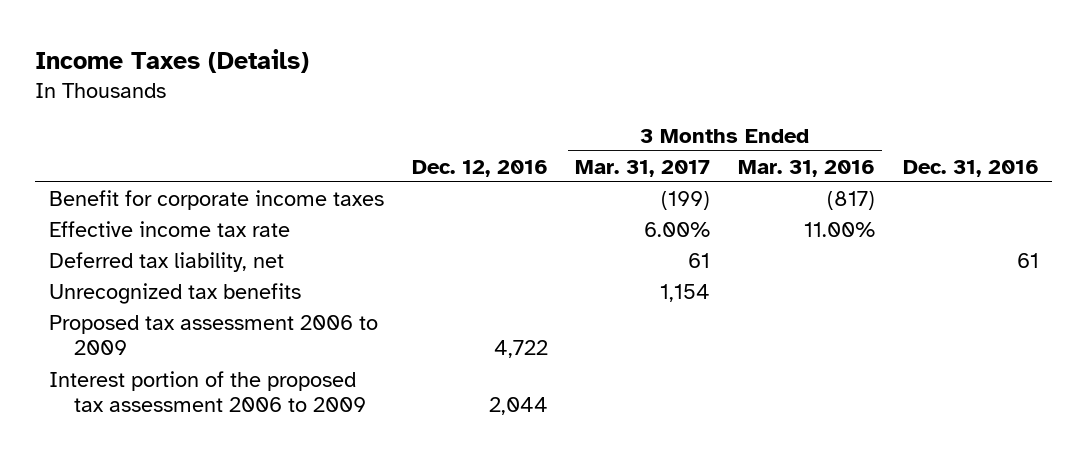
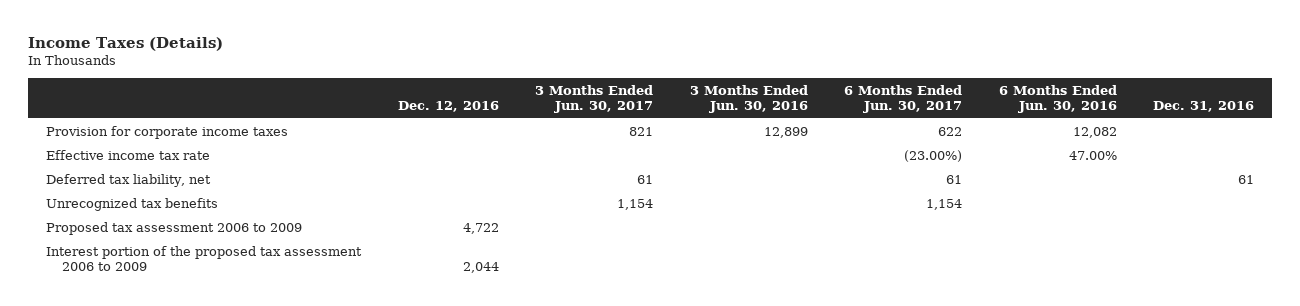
- | Dec. 12, 2016 | 3 Months Ended Mar. 31, 2017 | 3 Months Ended Mar. 31, 2016 | Dec. 31, 2016
+ | Dec. 12, 2016 | 3 Months Ended Jun. 30, 2017 | 3 Months Ended Jun. 30, 2016 | 6 Months Ended Jun. 30, 2017 | 6 Months Ended Jun. 30, 2016 | Dec. 31, 2016
- Benefit for corporate income taxes | | (199) | (817) |
+ Provision for corporate income taxes | | 821 | 12,899 | 622 | 12,082 |

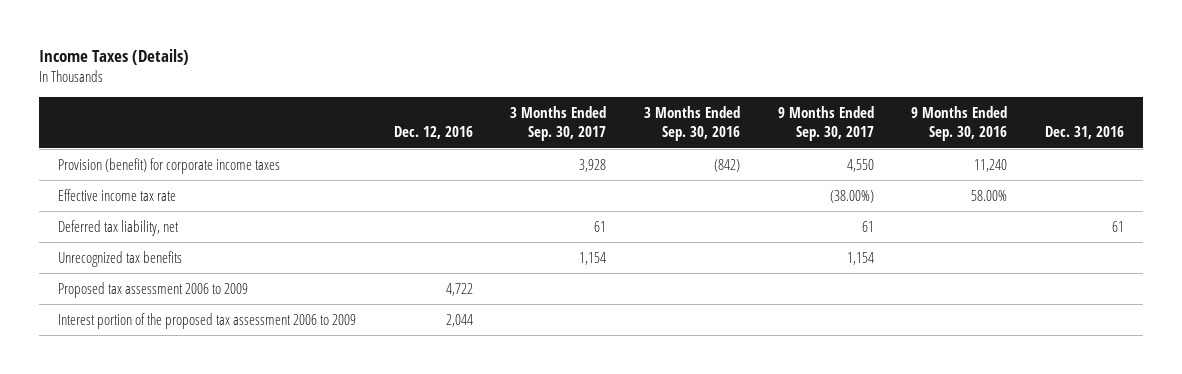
- | Dec. 12, 2016 | 3 Months Ended Jun. 30, 2017 | 3 Months Ended Jun. 30, 2016 | 6 Months Ended Jun. 30, 2017 | 6 Months Ended Jun. 30, 2016 | Dec. 31, 2016
+ | Dec. 12, 2016 | 3 Months Ended Sep. 30, 2017 | 3 Months Ended Sep. 30, 2016 | 9 Months Ended Sep. 30, 2017 | 9 Months Ended Sep. 30, 2016 | Dec. 31, 2016
- Provision for corporate income taxes | | 821 | 12,899 | 622 | 12,082 |
+ Provision (benefit) for corporate income taxes | | 3,928 | (842) | 4,550 | 11,240 |

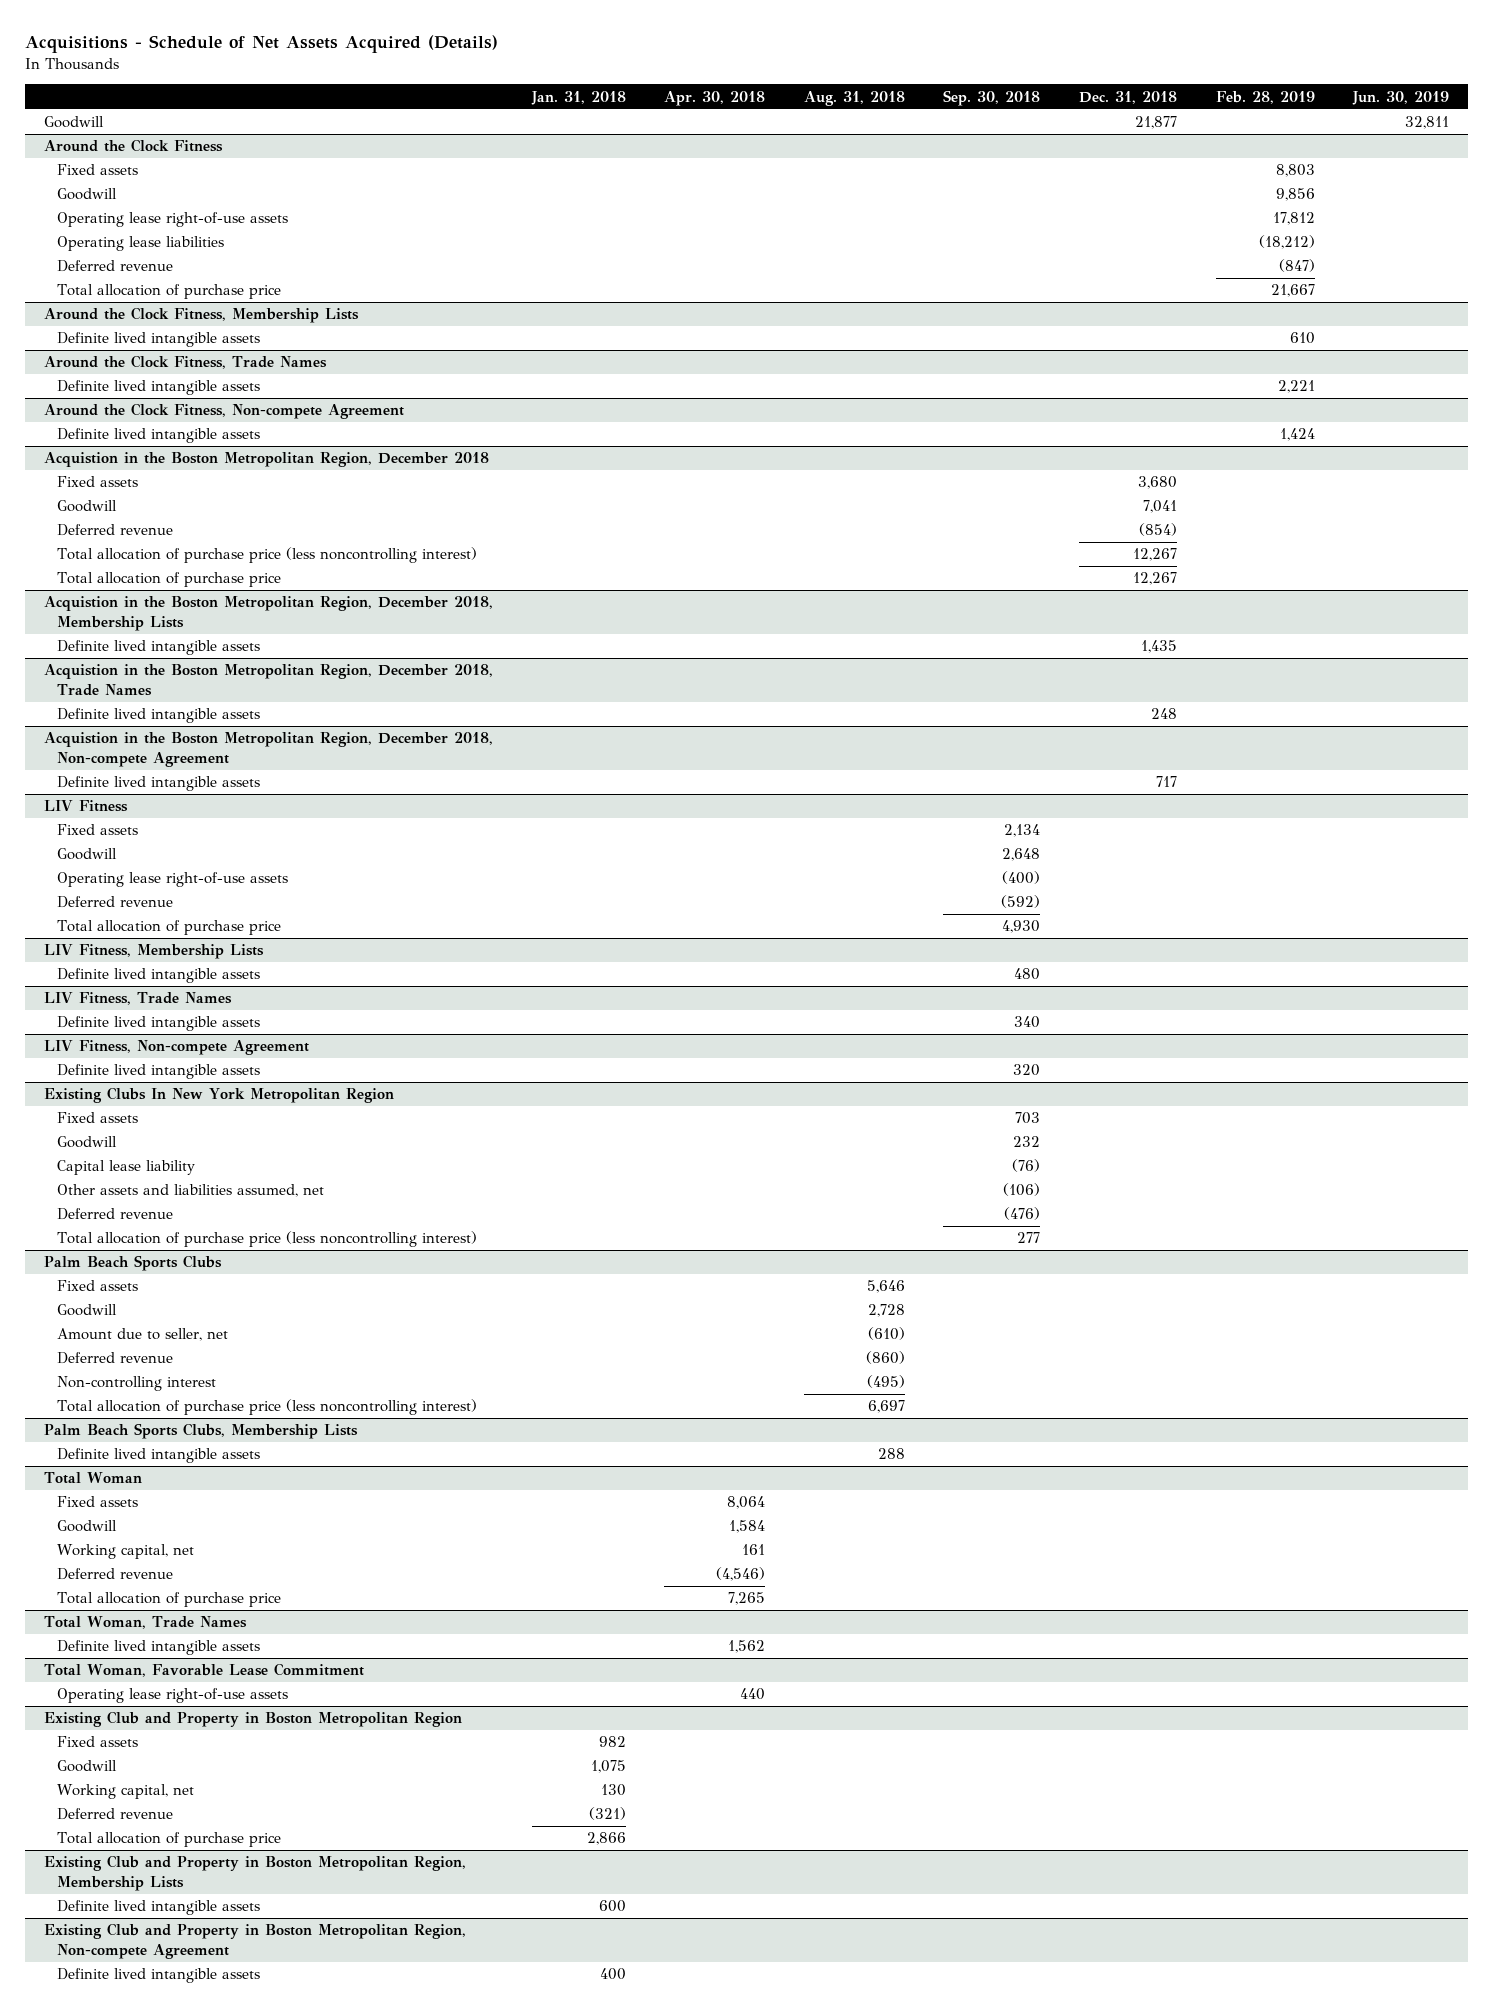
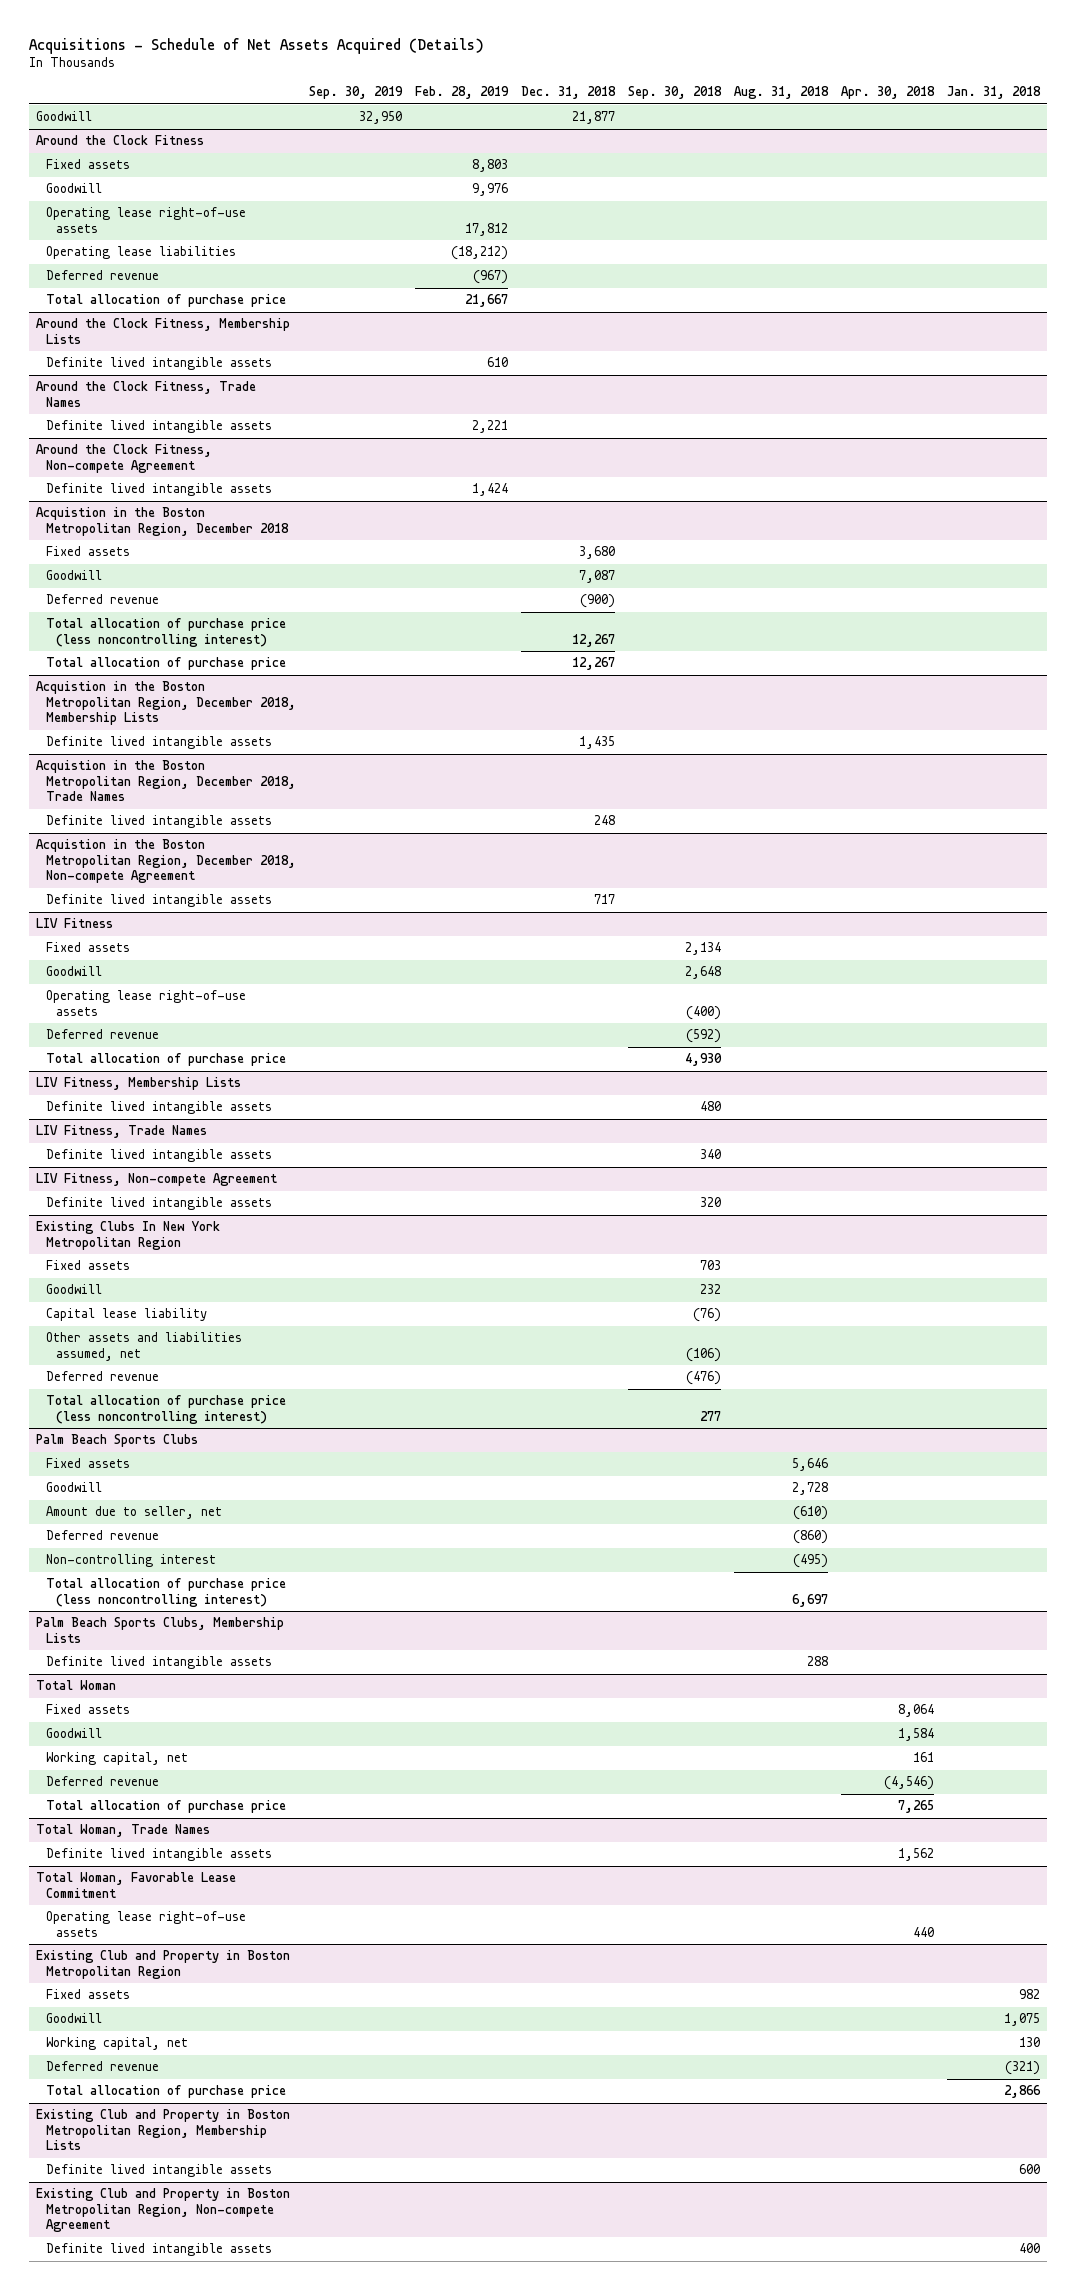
- | Jan. 31, 2018 | Apr. 30, 2018 | Aug. 31, 2018 | Sep. 30, 2018 | Dec. 31, 2018 | Feb. 28, 2019 | Jun. 30, 2019
+ | Sep. 30, 2019 | Feb. 28, 2019 | Dec. 31, 2018 | Sep. 30, 2018 | Aug. 31, 2018 | Apr. 30, 2018 | Jan. 31, 2018
@ Around the Clock Fitness
- Goodwill | | | | | | 9,856 |
+ Goodwill | | 9,976 | | | | |
- Deferred revenue | | | | | | (847) |
+ Deferred revenue | | (967) | | | | |
@ Acquistion in the Boston Metropolitan Region, December 2018
- Goodwill | | | | | 7,041 | |
- Deferred revenue | | | | | (854) | |
+ Goodwill | | | 7,087 | | | |
+ Deferred revenue | | | (900) | | | |

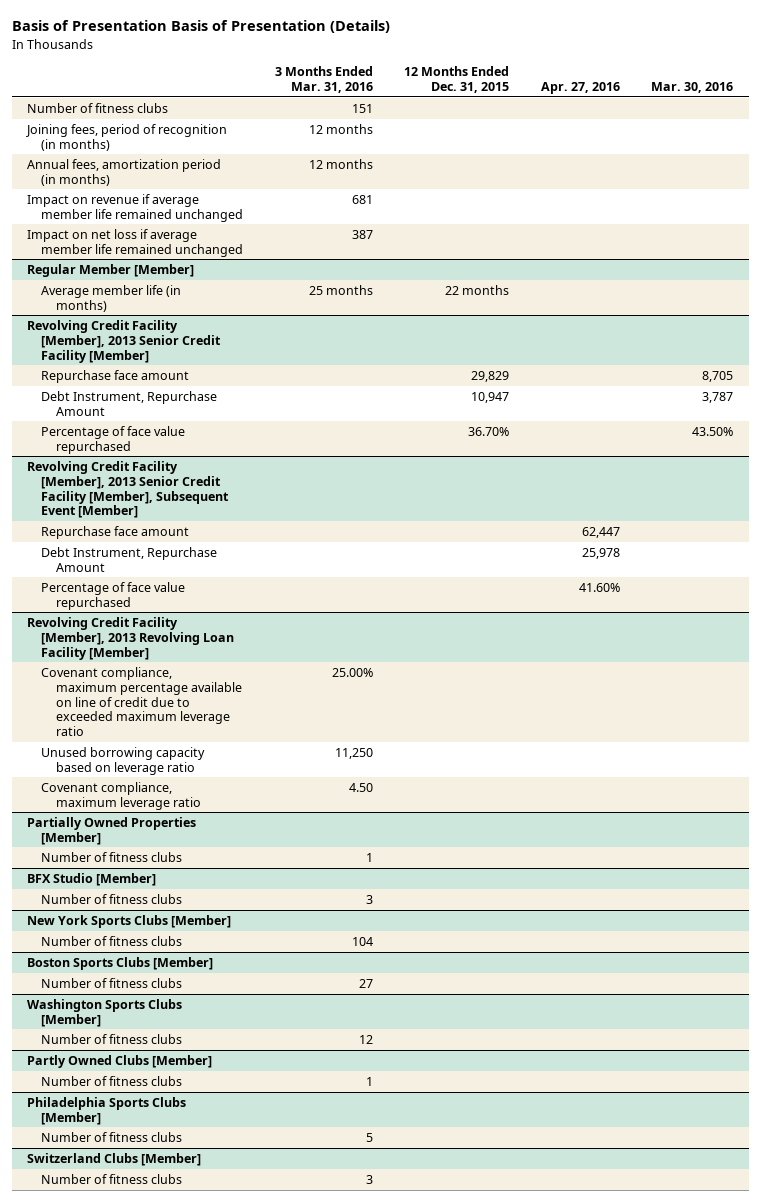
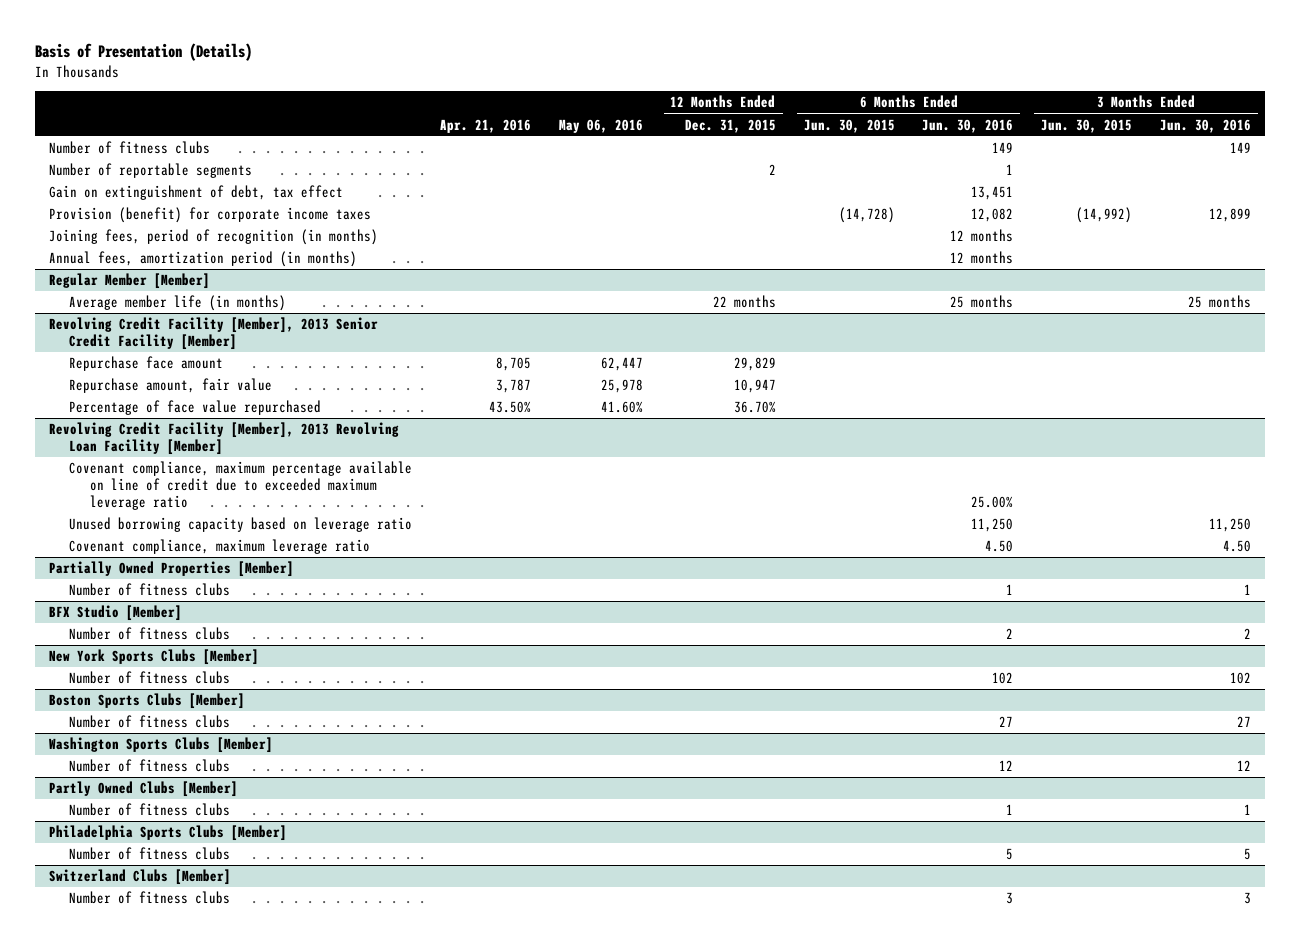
- Basis of Presentation Basis of Presentation (Details)
+ Basis of Presentation (Details)
- | 3 Months Ended Mar. 31, 2016 | 12 Months Ended Dec. 31, 2015 | Apr. 27, 2016 | Mar. 30, 2016
+ | Apr. 21, 2016 | May 06, 2016 | 12 Months Ended Dec. 31, 2015 | 6 Months Ended Jun. 30, 2015 | 6 Months Ended Jun. 30, 2016 | 3 Months Ended Jun. 30, 2015 | 3 Months Ended Jun. 30, 2016
+ Number of reportable segments | | | 2 | | 1 | |
+ Gain on extinguishment of debt, tax effect | | | | | 13,451 | |
+ Provision (benefit) for corporate income taxes | | | | (14,728) | 12,082 | (14,992) | 12,899
- Impact on revenue if average member life remained unchanged | 681 | | |
- Impact on net loss if average member life remained unchanged | 387 | | |
@ Revolving Credit Facility [Member], 2013 Senior Credit Facility [Member]
- Debt Instrument, Repurchase Amount | | 10,947 | | 3,787
+ Repurchase amount, fair value | 3,787 | 25,978 | 10,947 | | | |
- Revolving Credit Facility [Member], 2013 Senior Credit Facility [Member], Subsequent Event [Member]
- Repurchase face amount | | | 62,447 |
- Debt Instrument, Repurchase Amount | | | 25,978 |
- Percentage of face value repurchased | | | 41.60% |

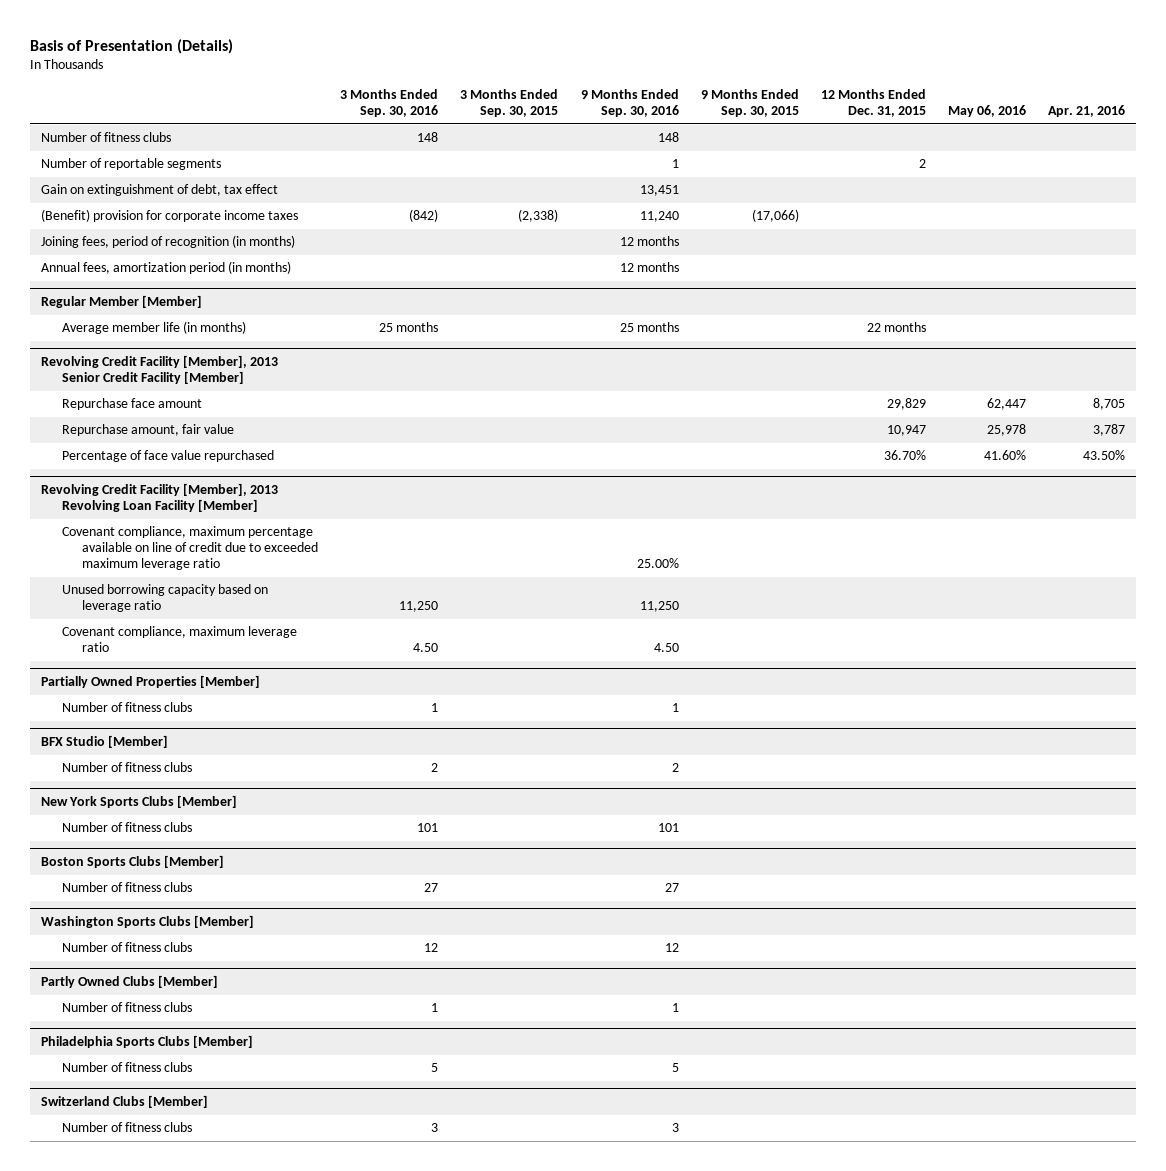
- | Apr. 21, 2016 | May 06, 2016 | 12 Months Ended Dec. 31, 2015 | 6 Months Ended Jun. 30, 2015 | 6 Months Ended Jun. 30, 2016 | 3 Months Ended Jun. 30, 2015 | 3 Months Ended Jun. 30, 2016
+ | 3 Months Ended Sep. 30, 2016 | 3 Months Ended Sep. 30, 2015 | 9 Months Ended Sep. 30, 2016 | 9 Months Ended Sep. 30, 2015 | 12 Months Ended Dec. 31, 2015 | May 06, 2016 | Apr. 21, 2016
- Provision (benefit) for corporate income taxes | | | | (14,728) | 12,082 | (14,992) | 12,899
+ (Benefit) provision for corporate income taxes | (842) | (2,338) | 11,240 | (17,066) | | |

